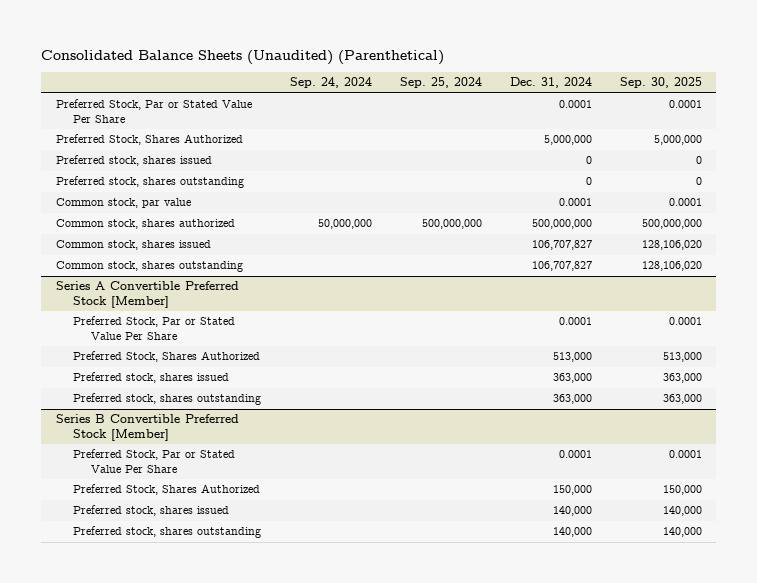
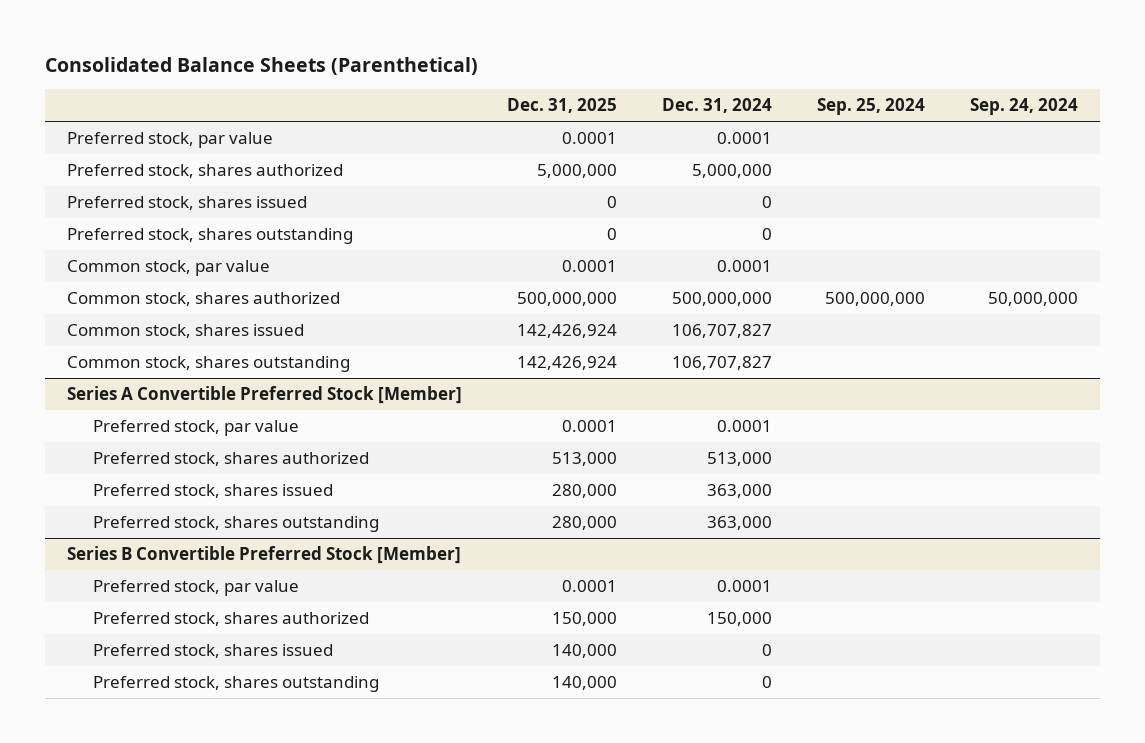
- Consolidated Balance Sheets (Unaudited) (Parenthetical)
+ Consolidated Balance Sheets (Parenthetical)
- | Sep. 24, 2024 | Sep. 25, 2024 | Dec. 31, 2024 | Sep. 30, 2025
+ | Dec. 31, 2025 | Dec. 31, 2024 | Sep. 25, 2024 | Sep. 24, 2024
- Preferred Stock, Par or Stated Value Per Share | | | 0.0001 | 0.0001
- Preferred Stock, Shares Authorized | | | 5,000,000 | 5,000,000
+ Preferred stock, par value | 0.0001 | 0.0001 | |
+ Preferred stock, shares authorized | 5,000,000 | 5,000,000 | |
@ Series A Convertible Preferred Stock [Member]
- Preferred Stock, Par or Stated Value Per Share | | | 0.0001 | 0.0001
- Preferred Stock, Shares Authorized | | | 513,000 | 513,000
+ Preferred stock, par value | 0.0001 | 0.0001 | |
+ Preferred stock, shares authorized | 513,000 | 513,000 | |
@ Series B Convertible Preferred Stock [Member]
- Preferred Stock, Par or Stated Value Per Share | | | 0.0001 | 0.0001
- Preferred Stock, Shares Authorized | | | 150,000 | 150,000
- Preferred stock, shares issued | | | 140,000 | 140,000
- Preferred stock, shares outstanding | | | 140,000 | 140,000
+ Preferred stock, par value | 0.0001 | 0.0001 | |
+ Preferred stock, shares authorized | 150,000 | 150,000 | |
+ Preferred stock, shares issued | 140,000 | 0 | |
+ Preferred stock, shares outstanding | 140,000 | 0 | |

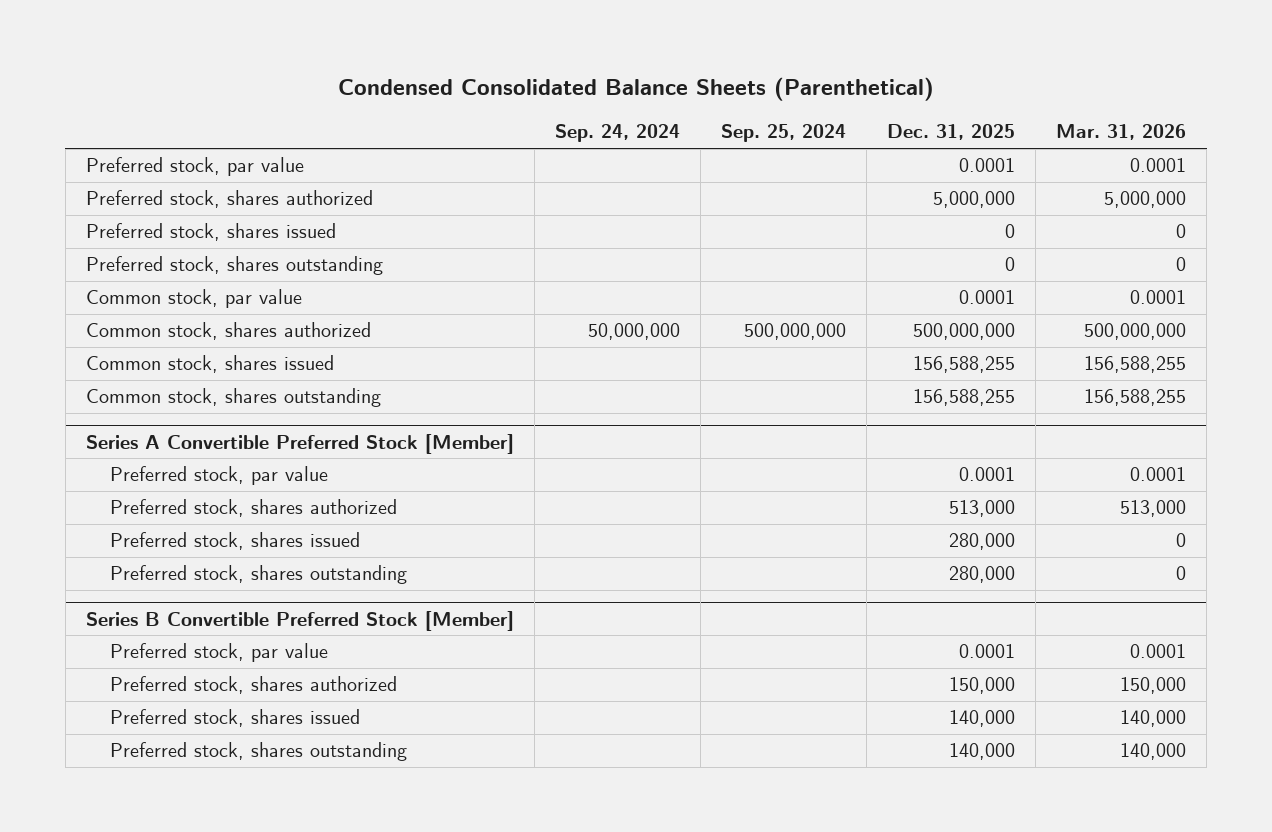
- Consolidated Balance Sheets (Parenthetical)
+ Condensed Consolidated Balance Sheets (Parenthetical)
- | Dec. 31, 2025 | Dec. 31, 2024 | Sep. 25, 2024 | Sep. 24, 2024
+ | Sep. 24, 2024 | Sep. 25, 2024 | Dec. 31, 2025 | Mar. 31, 2026
- Common stock, shares issued | 142,426,924 | 106,707,827 | |
- Common stock, shares outstanding | 142,426,924 | 106,707,827 | |
+ Common stock, shares issued | | | 156,588,255 | 156,588,255
+ Common stock, shares outstanding | | | 156,588,255 | 156,588,255

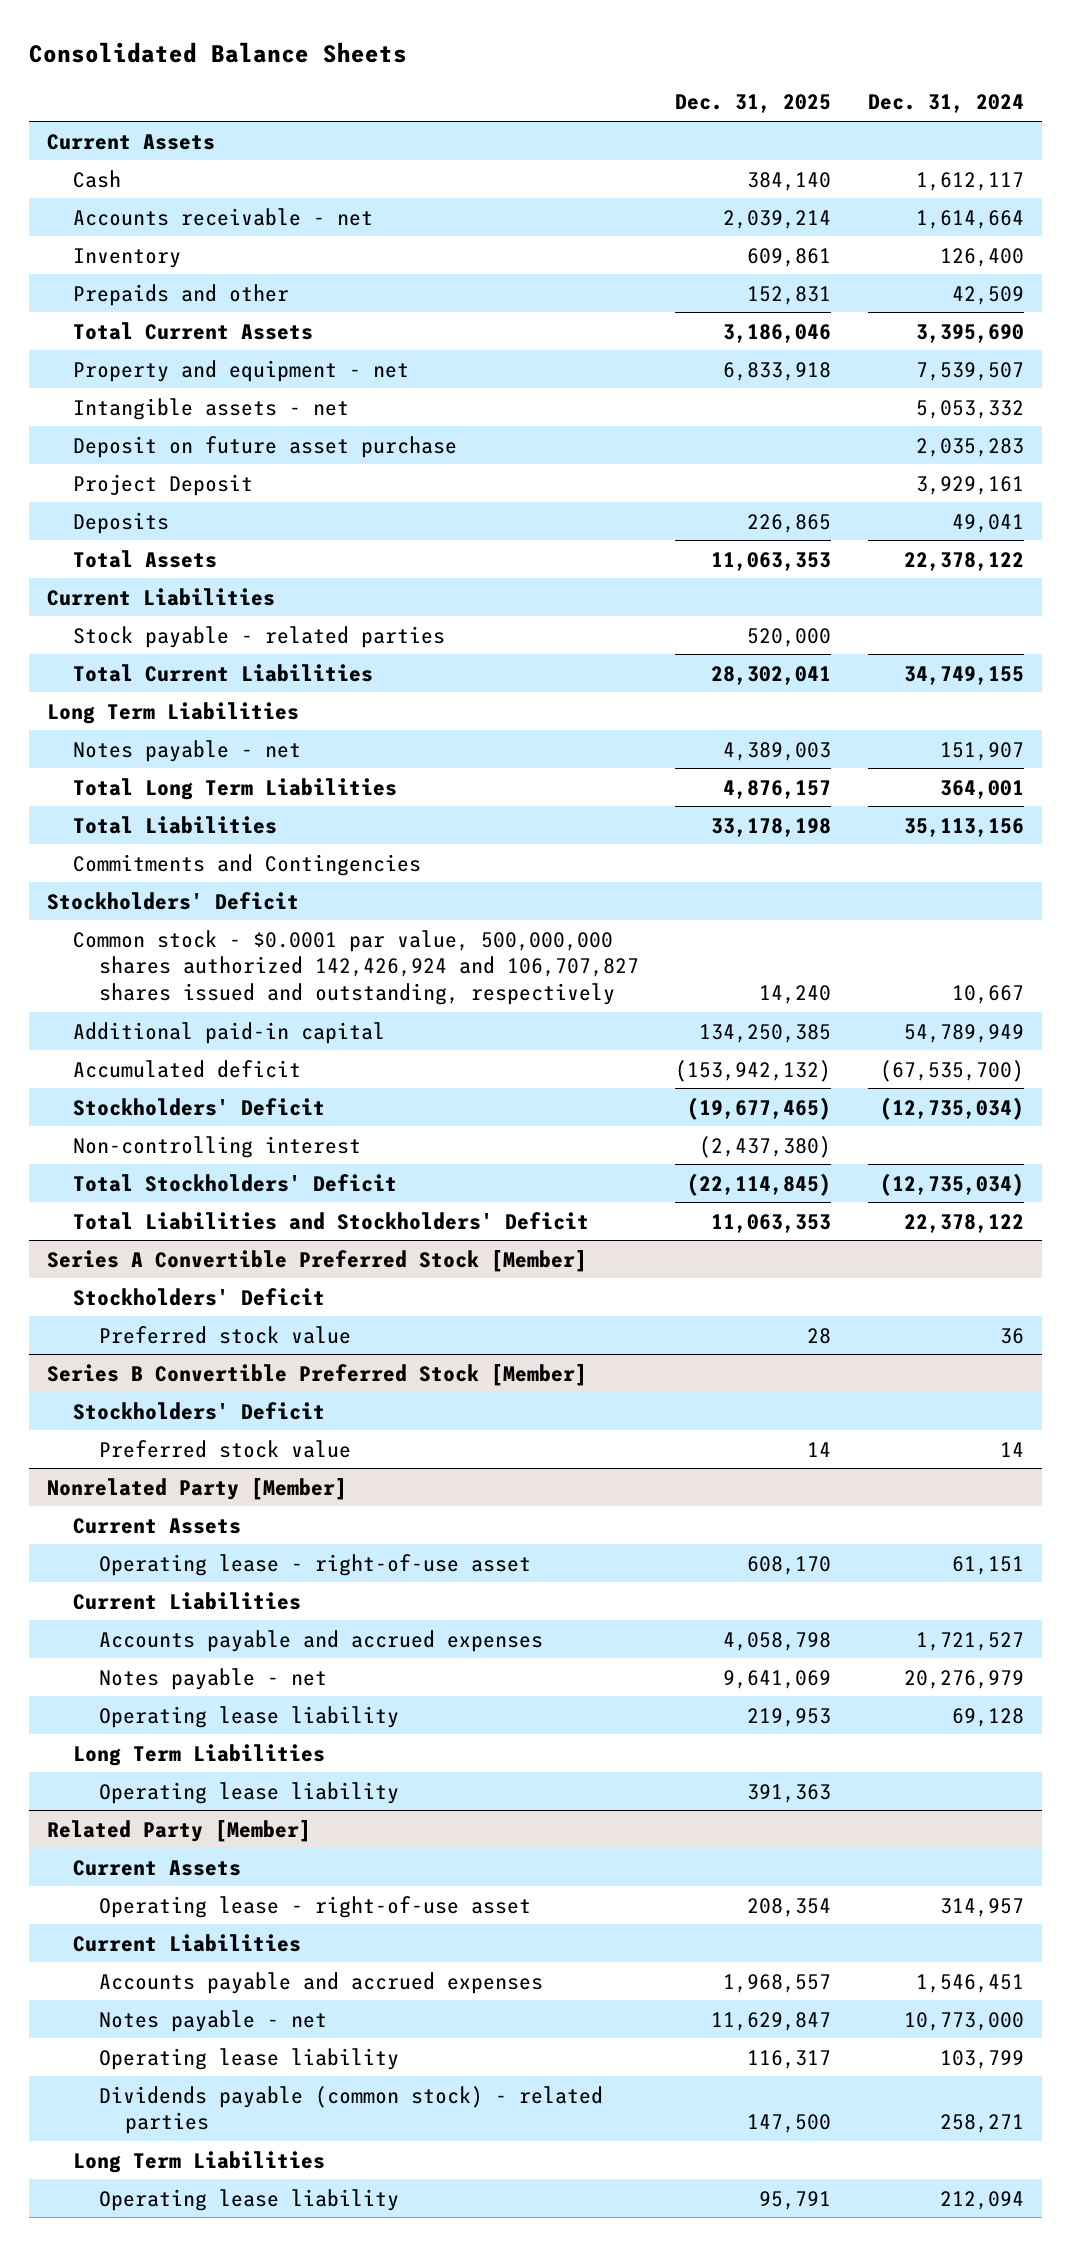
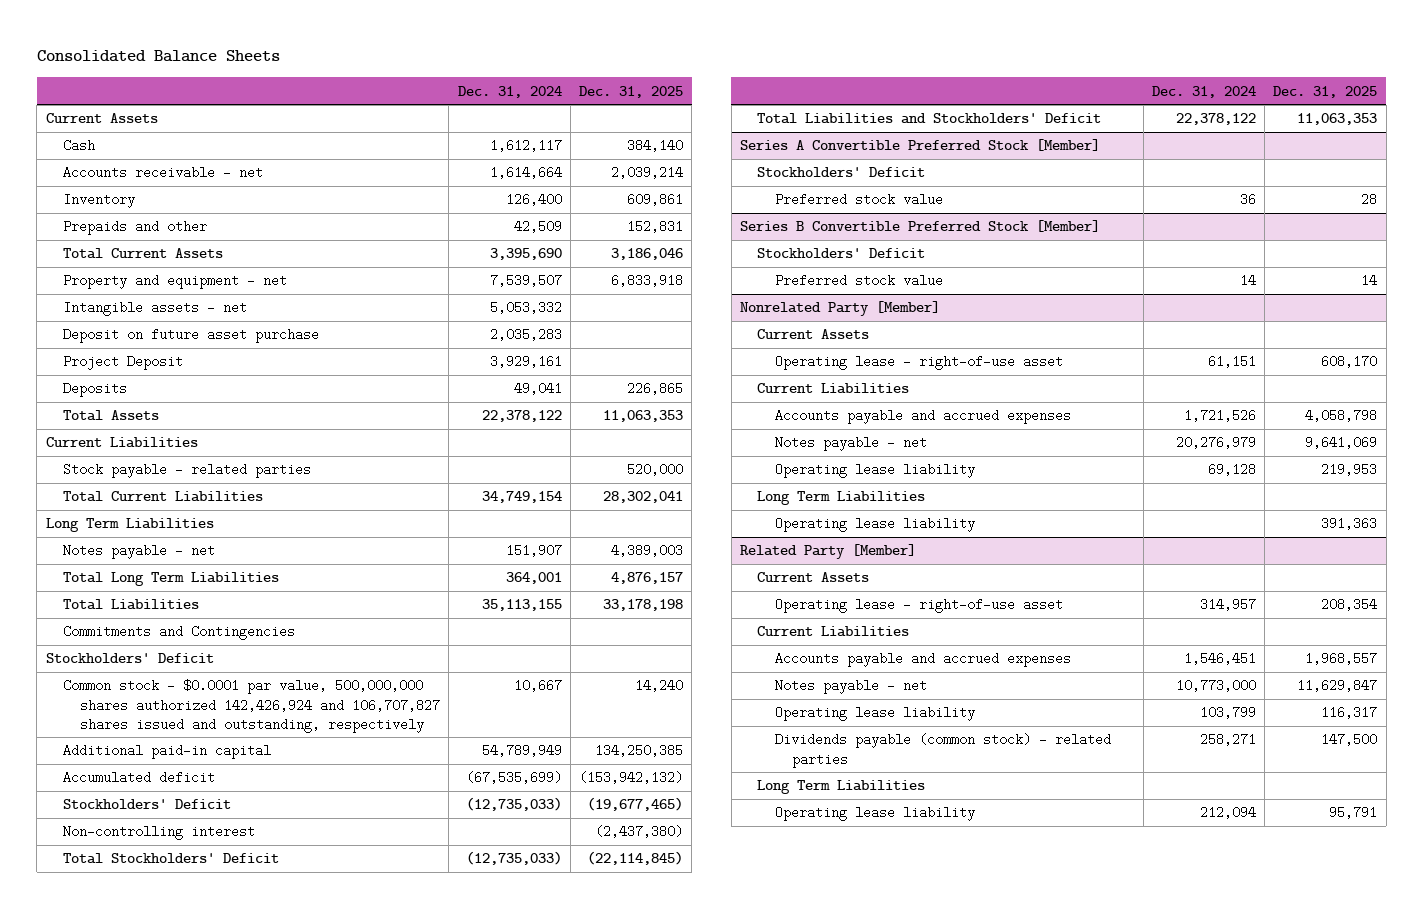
- | Dec. 31, 2025 | Dec. 31, 2024
+ | Dec. 31, 2024 | Dec. 31, 2025
- Total Current Liabilities | 28,302,041 | 34,749,155
+ Total Current Liabilities | 34,749,154 | 28,302,041
- Total Liabilities | 33,178,198 | 35,113,156
+ Total Liabilities | 35,113,155 | 33,178,198
- Accumulated deficit | (153,942,132) | (67,535,700)
- Stockholders' Deficit | (19,677,465) | (12,735,034)
+ Accumulated deficit | (67,535,699) | (153,942,132)
+ Stockholders' Deficit | (12,735,033) | (19,677,465)
- Total Stockholders' Deficit | (22,114,845) | (12,735,034)
+ Total Stockholders' Deficit | (12,735,033) | (22,114,845)
@ Nonrelated Party [Member]
- Accounts payable and accrued expenses | 4,058,798 | 1,721,527
+ Accounts payable and accrued expenses | 1,721,526 | 4,058,798

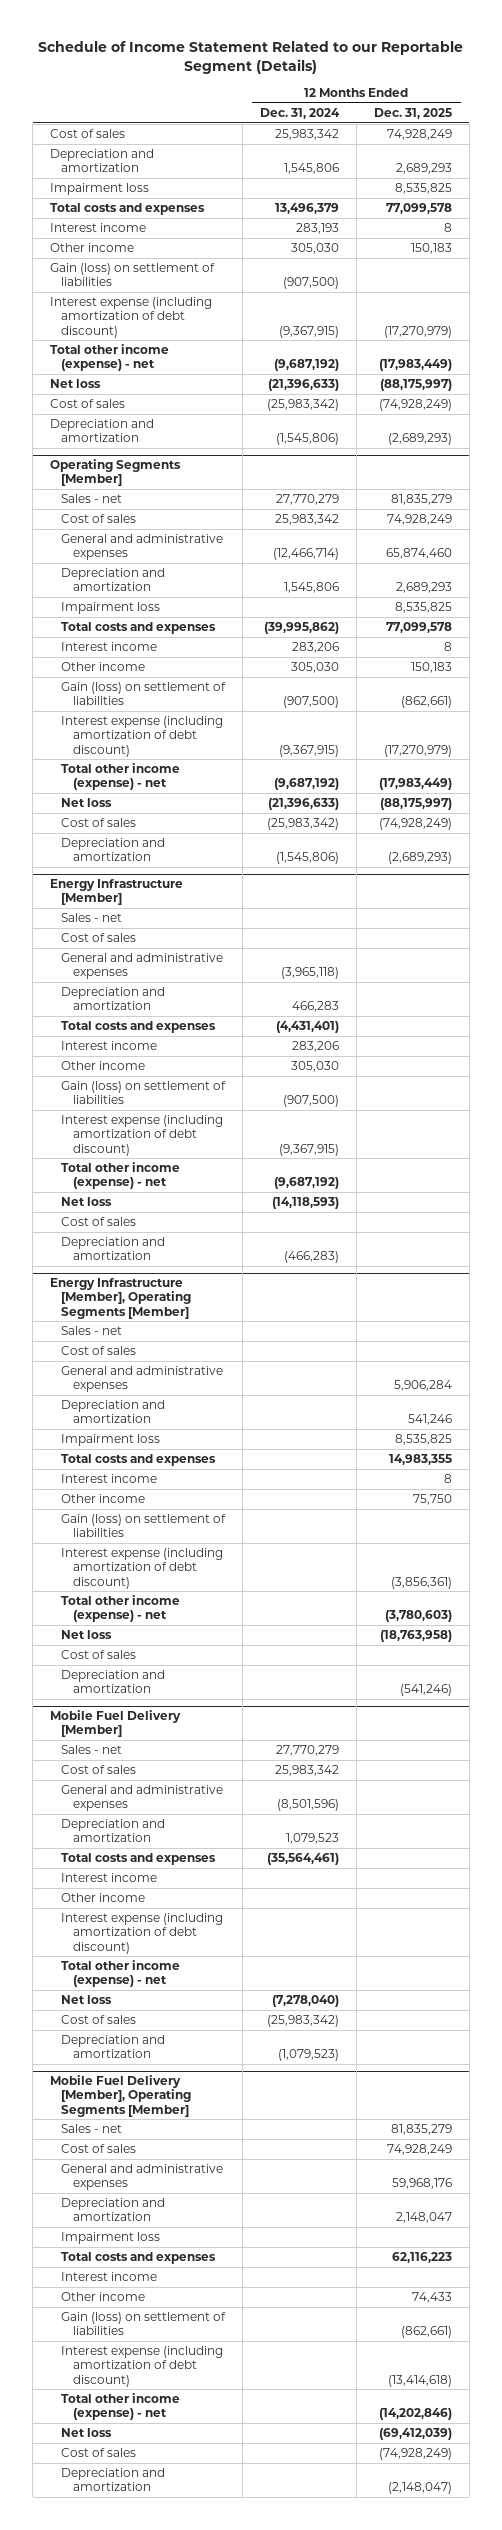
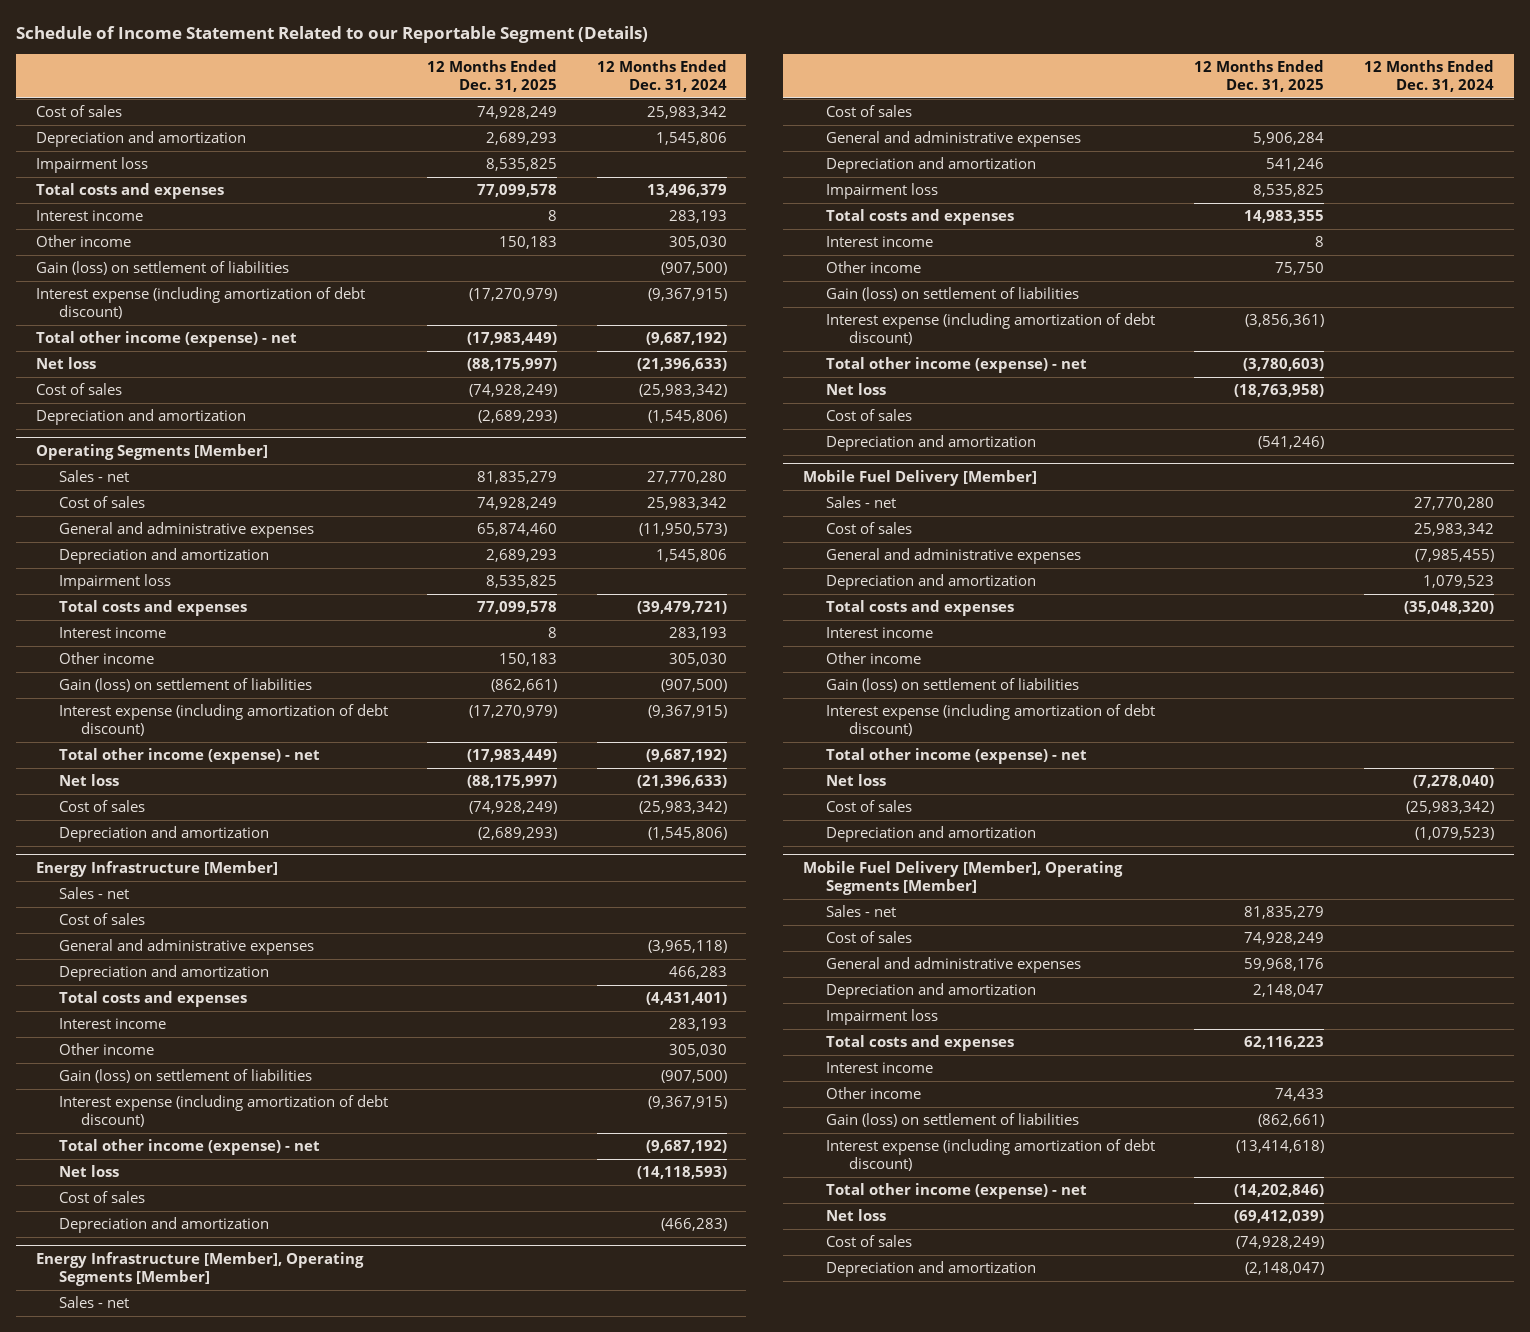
- | 12 Months Ended Dec. 31, 2024 | 12 Months Ended Dec. 31, 2025
+ | 12 Months Ended Dec. 31, 2025 | 12 Months Ended Dec. 31, 2024
@ Operating Segments [Member]
- Sales - net | 27,770,279 | 81,835,279
+ Sales - net | 81,835,279 | 27,770,280
- General and administrative expenses | (12,466,714) | 65,874,460
+ General and administrative expenses | 65,874,460 | (11,950,573)
- Total costs and expenses | (39,995,862) | 77,099,578
- Interest income | 283,206 | 8
+ Total costs and expenses | 77,099,578 | (39,479,721)
+ Interest income | 8 | 283,193
@ Energy Infrastructure [Member]
- Interest income | 283,206 |
+ Interest income | | 283,193
@ Mobile Fuel Delivery [Member]
- Sales - net | 27,770,279 |
+ Sales - net | | 27,770,280
- General and administrative expenses | (8,501,596) |
+ General and administrative expenses | | (7,985,455)
- Total costs and expenses | (35,564,461) |
+ Total costs and expenses | | (35,048,320)
+ Gain (loss) on settlement of liabilities

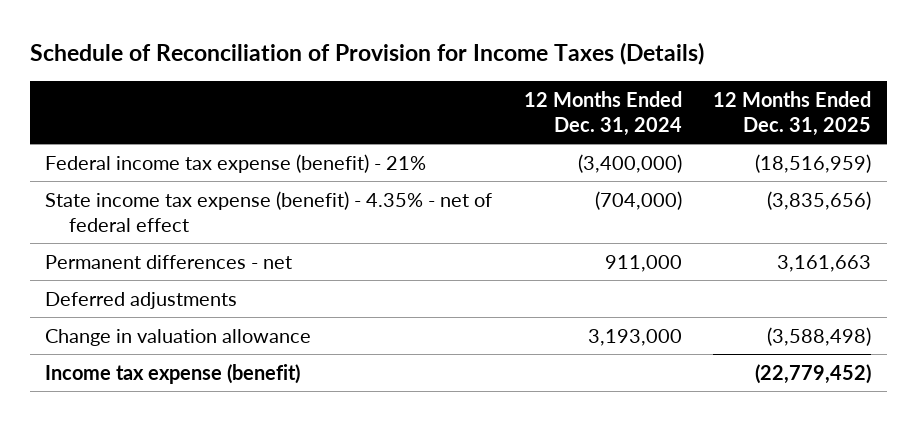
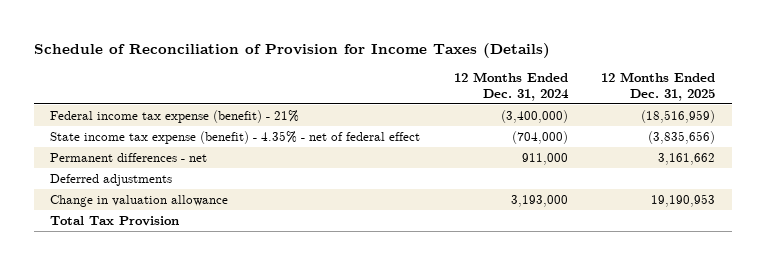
- Permanent differences - net | 911,000 | 3,161,663
+ Permanent differences - net | 911,000 | 3,161,662
- Change in valuation allowance | 3,193,000 | (3,588,498)
- Income tax expense (benefit) | | (22,779,452)
+ Change in valuation allowance | 3,193,000 | 19,190,953
+ Total Tax Provision

